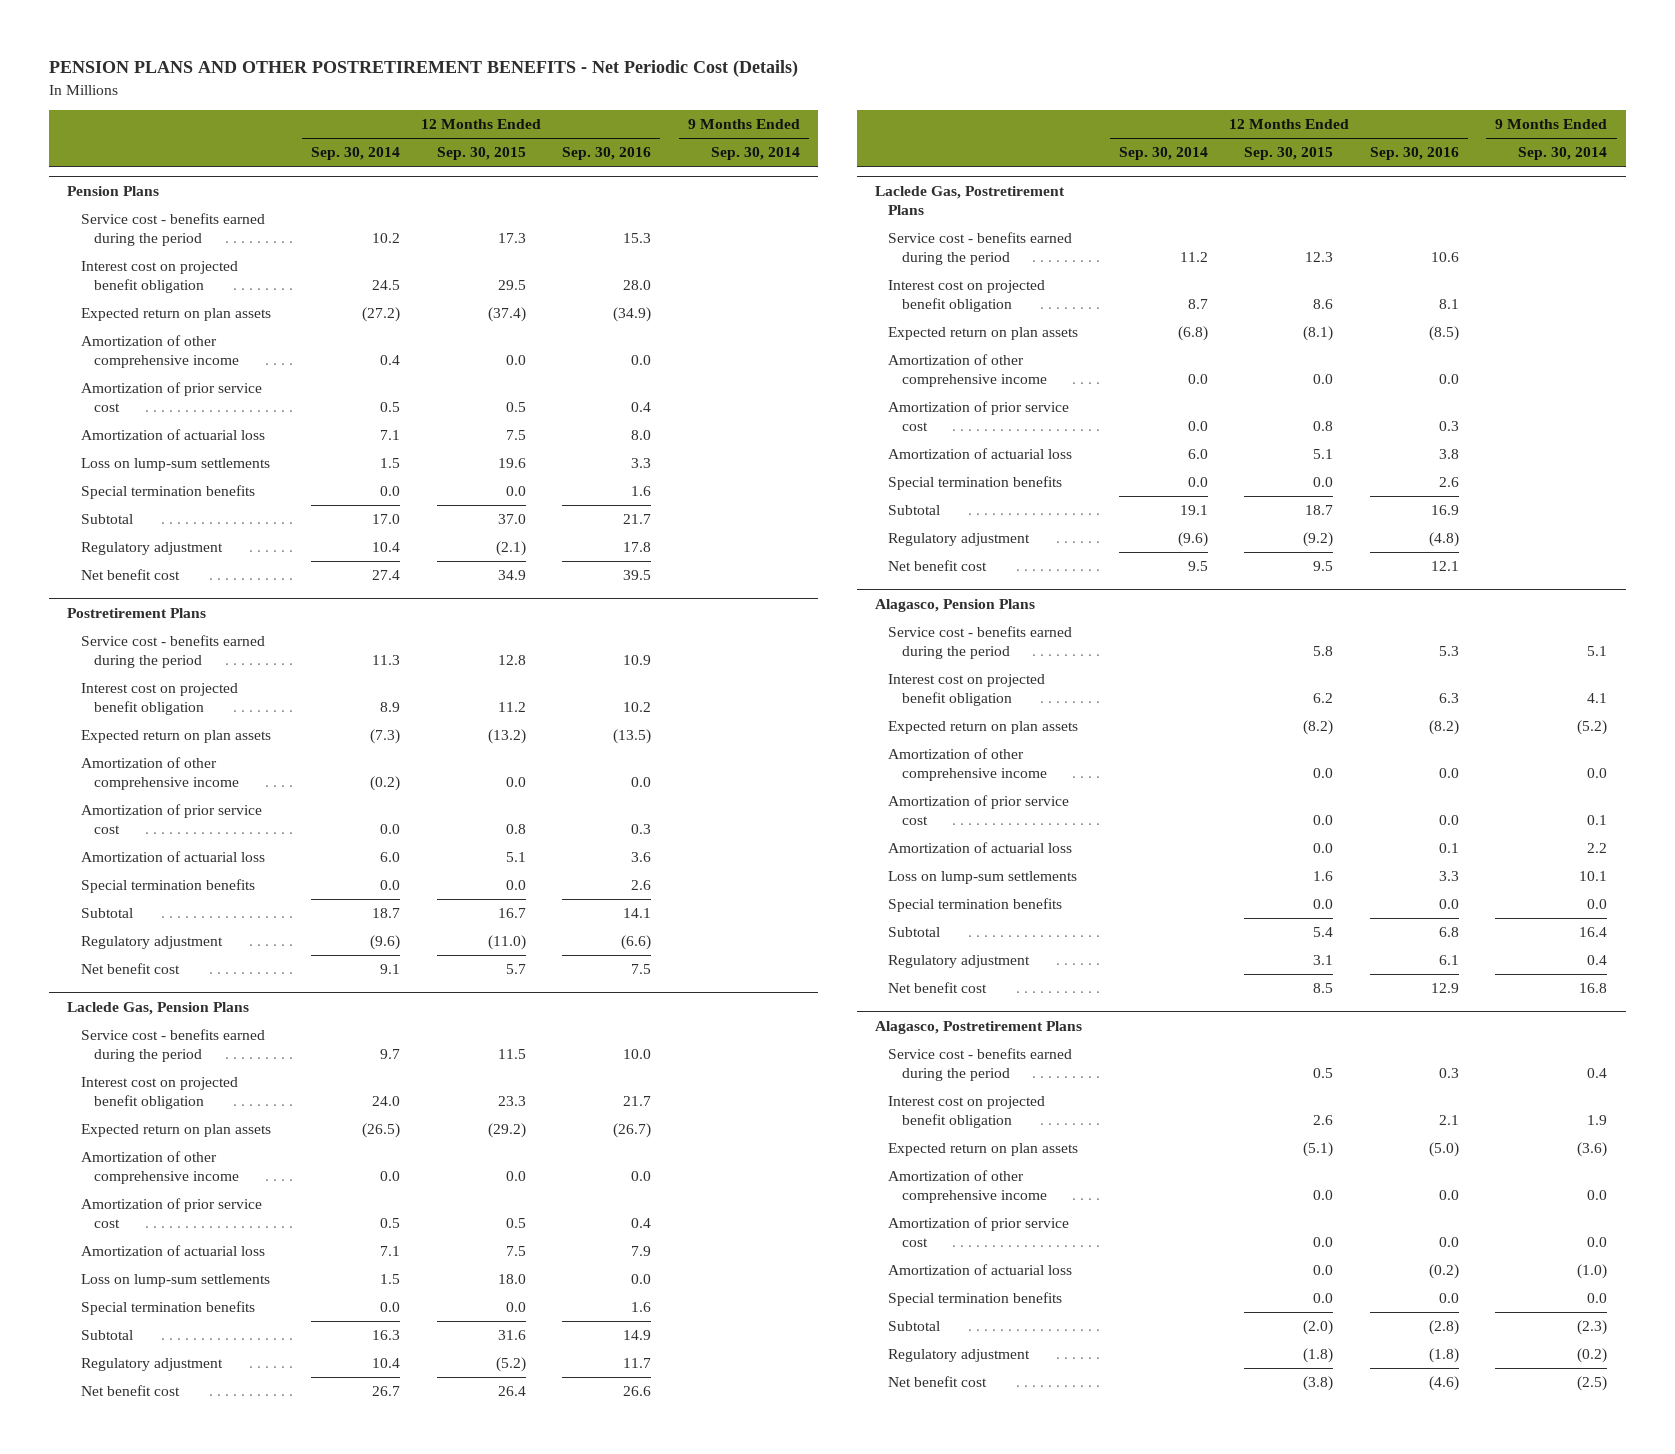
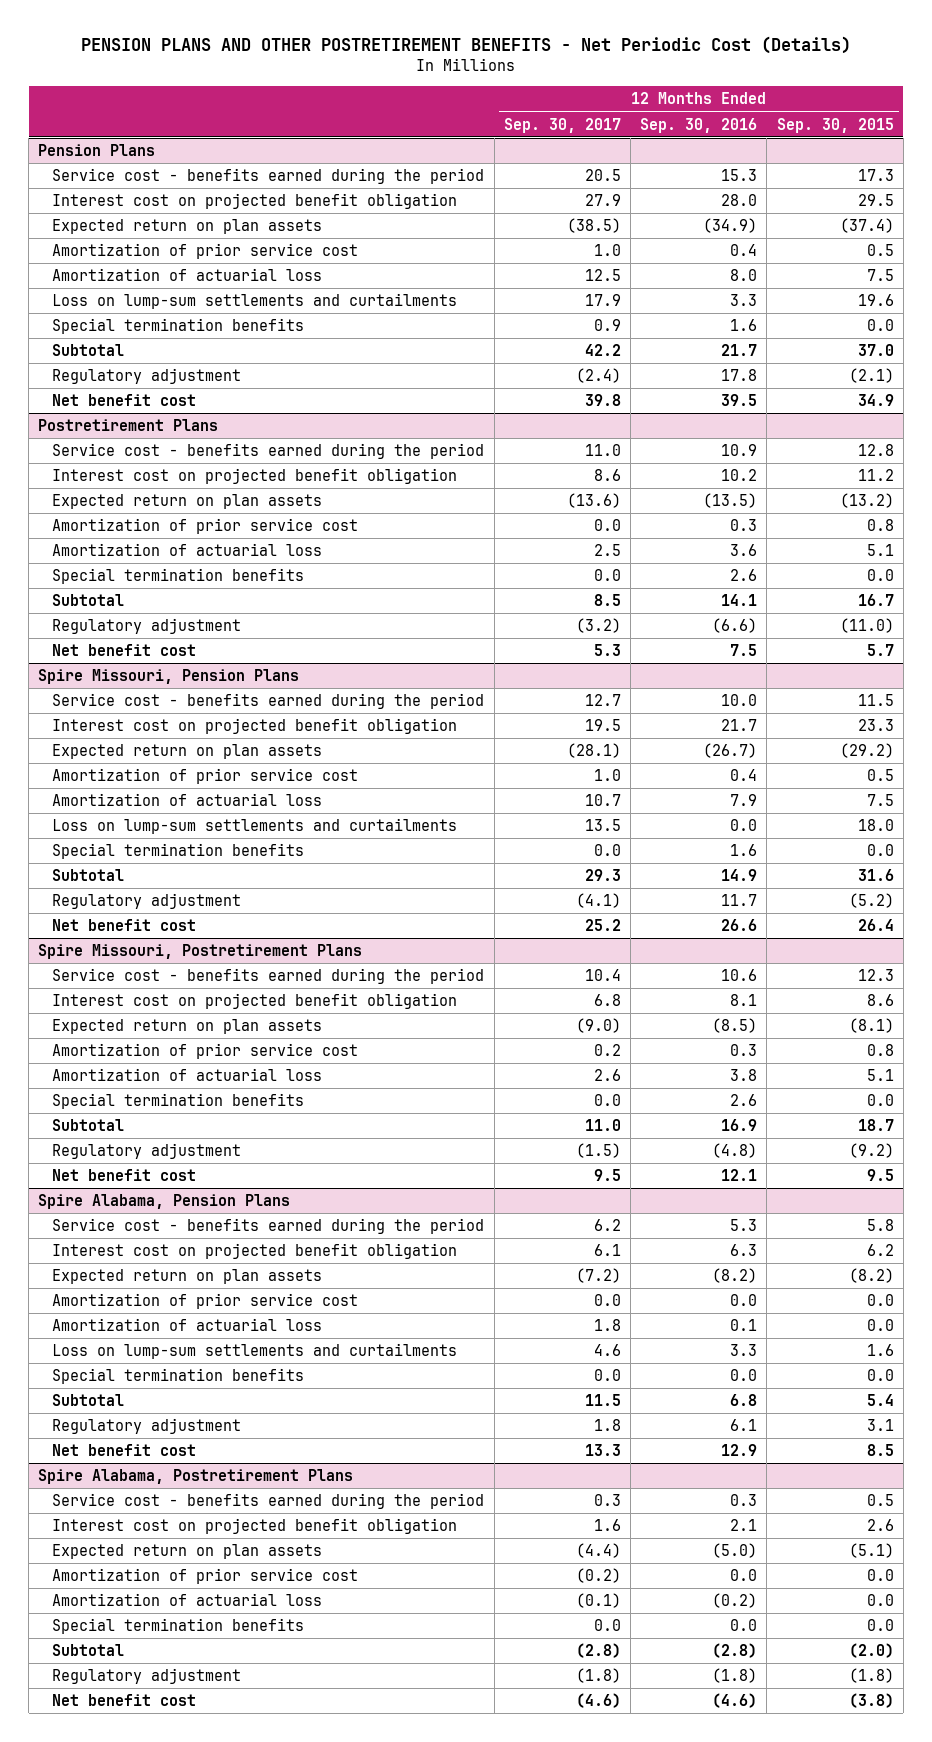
- | 12 Months Ended Sep. 30, 2014 | 12 Months Ended Sep. 30, 2015 | 12 Months Ended Sep. 30, 2016 | 9 Months Ended Sep. 30, 2014
+ | 12 Months Ended Sep. 30, 2017 | 12 Months Ended Sep. 30, 2016 | 12 Months Ended Sep. 30, 2015
@ Pension Plans
- Amortization of other comprehensive income | 0.4 | 0.0 | 0.0 |
- Loss on lump-sum settlements | 1.5 | 19.6 | 3.3 |
+ Loss on lump-sum settlements and curtailments | 17.9 | 3.3 | 19.6
@ Postretirement Plans
- Amortization of other comprehensive income | (0.2) | 0.0 | 0.0 |
- Laclede Gas, Pension Plans
+ Spire Missouri, Pension Plans
- Amortization of other comprehensive income | 0.0 | 0.0 | 0.0 |
- Loss on lump-sum settlements | 1.5 | 18.0 | 0.0 |
+ Loss on lump-sum settlements and curtailments | 13.5 | 0.0 | 18.0
- Laclede Gas, Postretirement Plans
+ Spire Missouri, Postretirement Plans
- Amortization of other comprehensive income | 0.0 | 0.0 | 0.0 |
- Alagasco, Pension Plans
+ Spire Alabama, Pension Plans
- Amortization of other comprehensive income | | 0.0 | 0.0 | 0.0
- Loss on lump-sum settlements | | 1.6 | 3.3 | 10.1
+ Loss on lump-sum settlements and curtailments | 4.6 | 3.3 | 1.6
- Alagasco, Postretirement Plans
+ Spire Alabama, Postretirement Plans
- Amortization of other comprehensive income | | 0.0 | 0.0 | 0.0

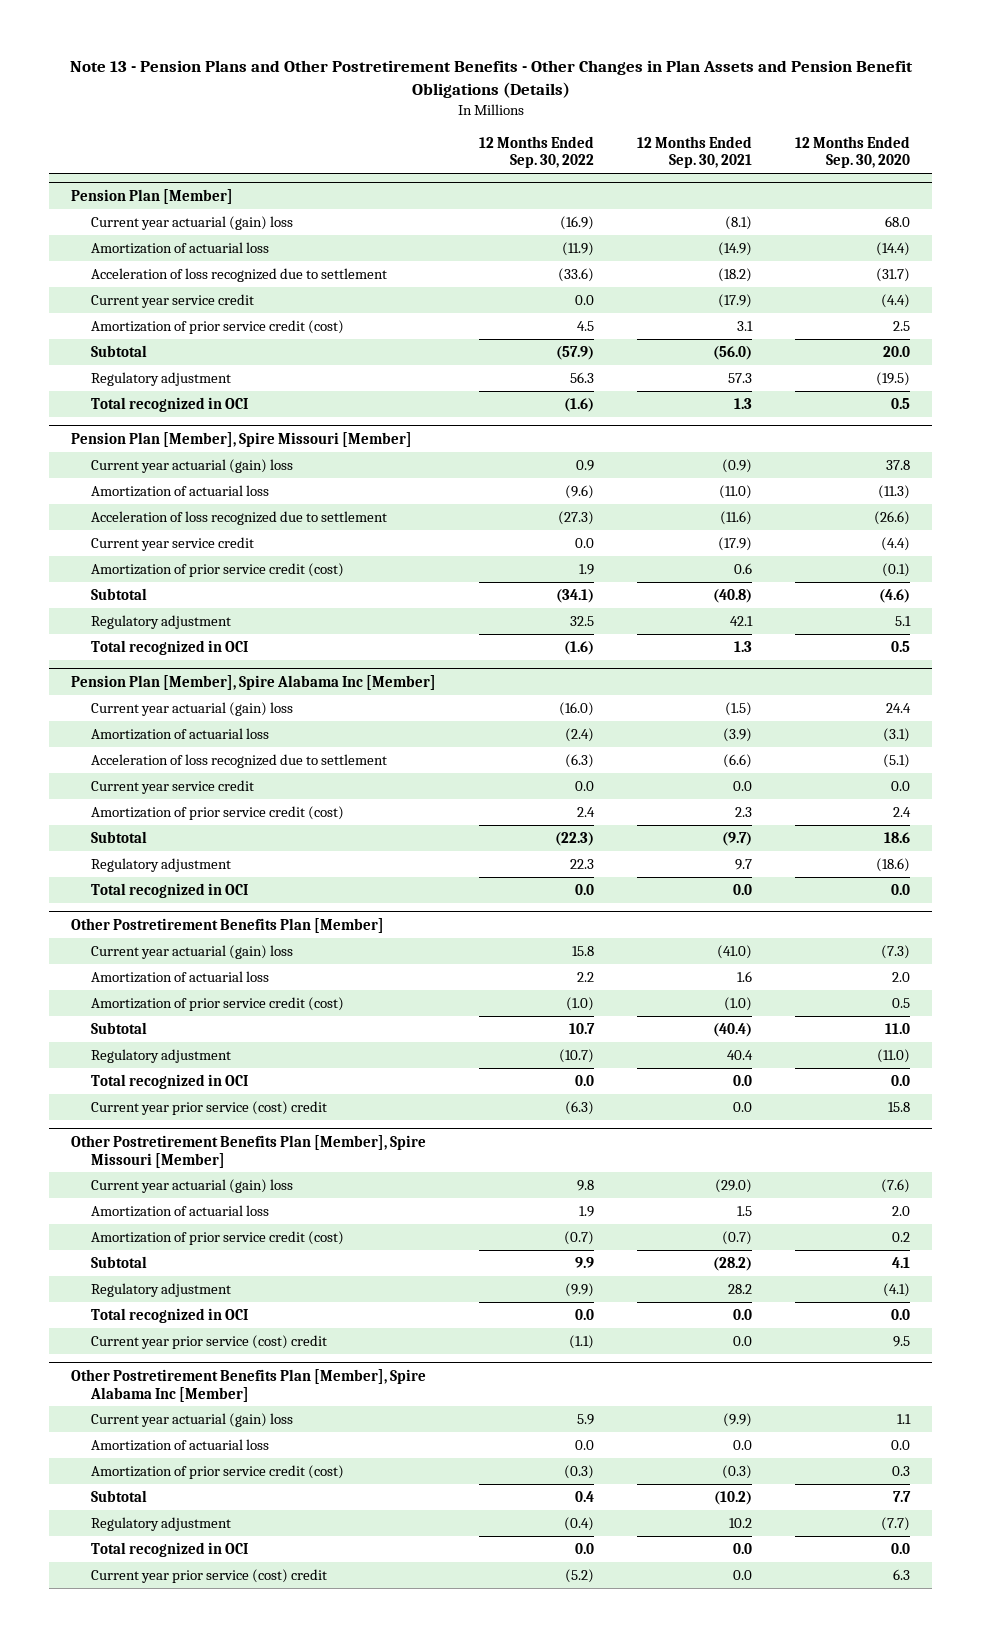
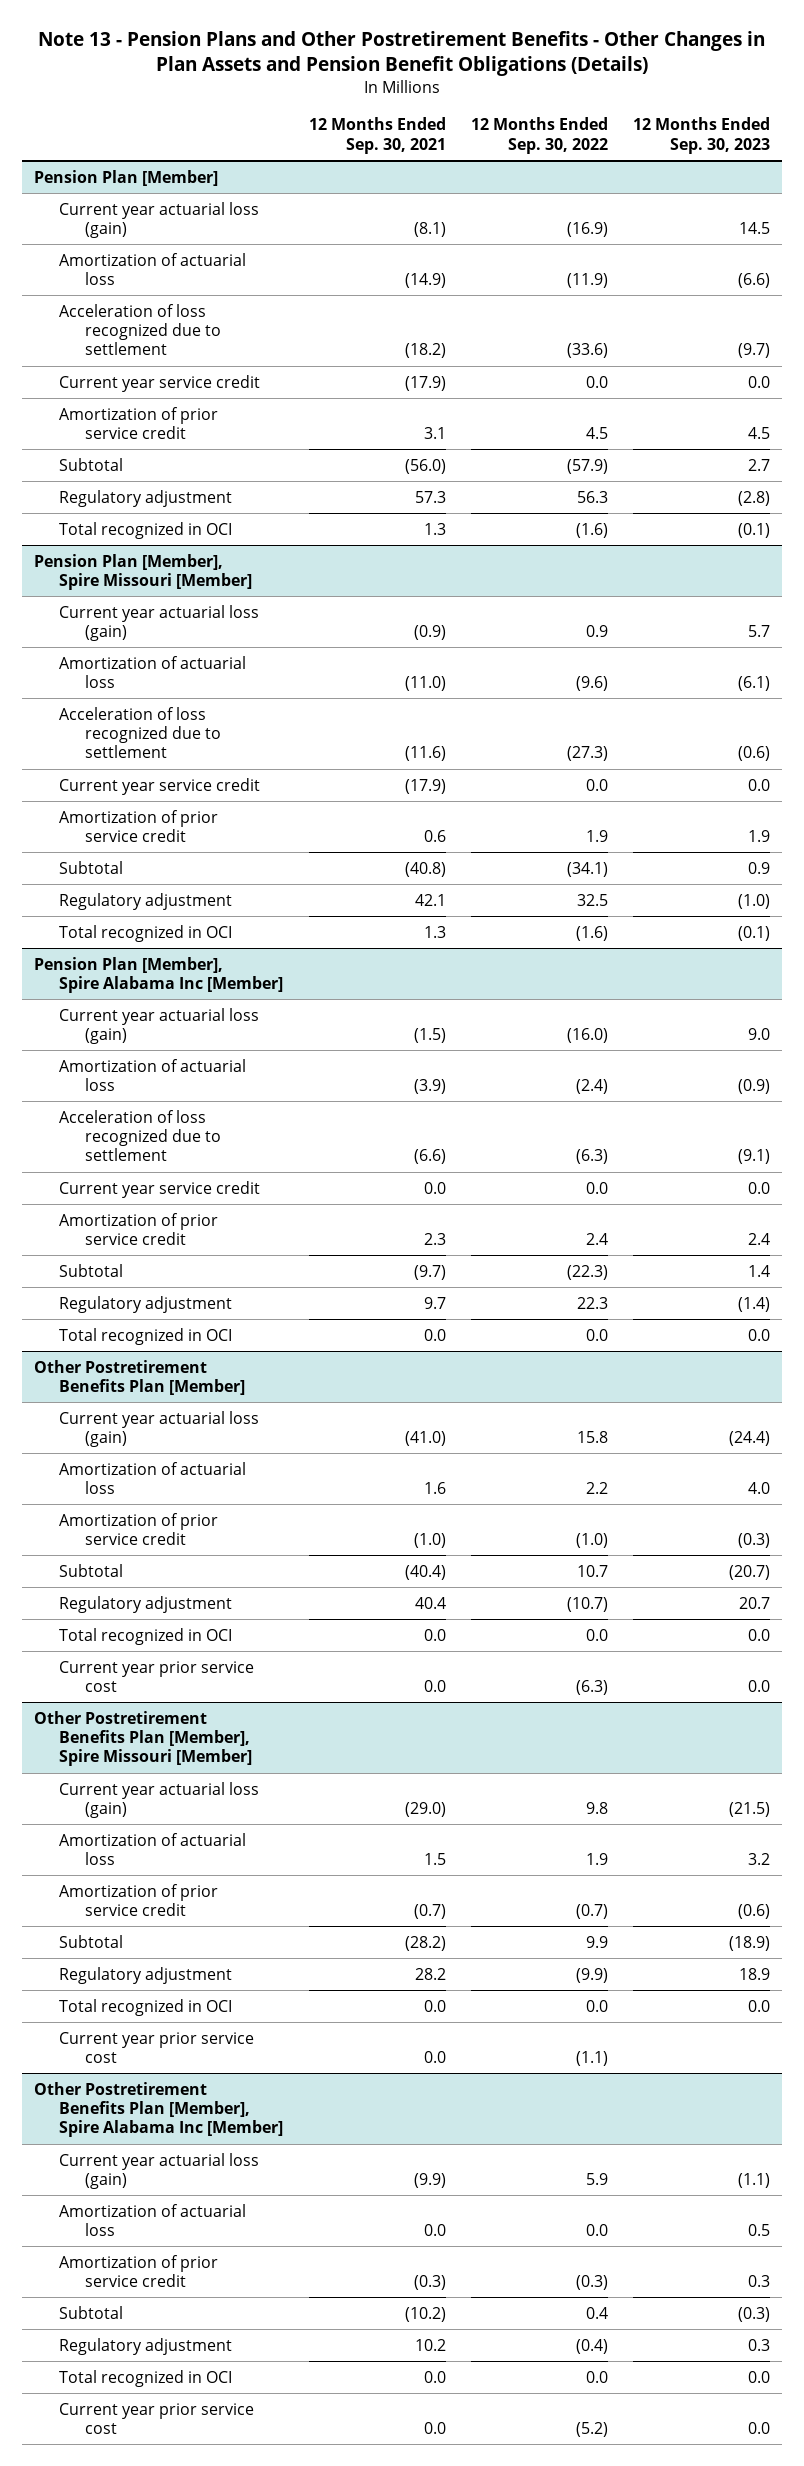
- | 12 Months Ended Sep. 30, 2022 | 12 Months Ended Sep. 30, 2021 | 12 Months Ended Sep. 30, 2020
+ | 12 Months Ended Sep. 30, 2021 | 12 Months Ended Sep. 30, 2022 | 12 Months Ended Sep. 30, 2023
@ Pension Plan [Member]
- Current year actuarial (gain) loss | (16.9) | (8.1) | 68.0
+ Current year actuarial loss (gain) | (8.1) | (16.9) | 14.5
- Amortization of prior service credit (cost) | 4.5 | 3.1 | 2.5
+ Amortization of prior service credit | 3.1 | 4.5 | 4.5
@ Pension Plan [Member], Spire Missouri [Member]
- Current year actuarial (gain) loss | 0.9 | (0.9) | 37.8
+ Current year actuarial loss (gain) | (0.9) | 0.9 | 5.7
- Amortization of prior service credit (cost) | 1.9 | 0.6 | (0.1)
+ Amortization of prior service credit | 0.6 | 1.9 | 1.9
@ Pension Plan [Member], Spire Alabama Inc [Member]
- Current year actuarial (gain) loss | (16.0) | (1.5) | 24.4
+ Current year actuarial loss (gain) | (1.5) | (16.0) | 9.0
- Amortization of prior service credit (cost) | 2.4 | 2.3 | 2.4
+ Amortization of prior service credit | 2.3 | 2.4 | 2.4
@ Other Postretirement Benefits Plan [Member]
- Current year actuarial (gain) loss | 15.8 | (41.0) | (7.3)
+ Current year actuarial loss (gain) | (41.0) | 15.8 | (24.4)
- Amortization of prior service credit (cost) | (1.0) | (1.0) | 0.5
+ Amortization of prior service credit | (1.0) | (1.0) | (0.3)
- Current year prior service (cost) credit | (6.3) | 0.0 | 15.8
+ Current year prior service cost | 0.0 | (6.3) | 0.0
@ Other Postretirement Benefits Plan [Member], Spire Missouri [Member]
- Current year actuarial (gain) loss | 9.8 | (29.0) | (7.6)
+ Current year actuarial loss (gain) | (29.0) | 9.8 | (21.5)
- Amortization of prior service credit (cost) | (0.7) | (0.7) | 0.2
+ Amortization of prior service credit | (0.7) | (0.7) | (0.6)
- Current year prior service (cost) credit | (1.1) | 0.0 | 9.5
+ Current year prior service cost | 0.0 | (1.1) |
@ Other Postretirement Benefits Plan [Member], Spire Alabama Inc [Member]
- Current year actuarial (gain) loss | 5.9 | (9.9) | 1.1
+ Current year actuarial loss (gain) | (9.9) | 5.9 | (1.1)
- Amortization of prior service credit (cost) | (0.3) | (0.3) | 0.3
+ Amortization of prior service credit | (0.3) | (0.3) | 0.3
- Current year prior service (cost) credit | (5.2) | 0.0 | 6.3
+ Current year prior service cost | 0.0 | (5.2) | 0.0

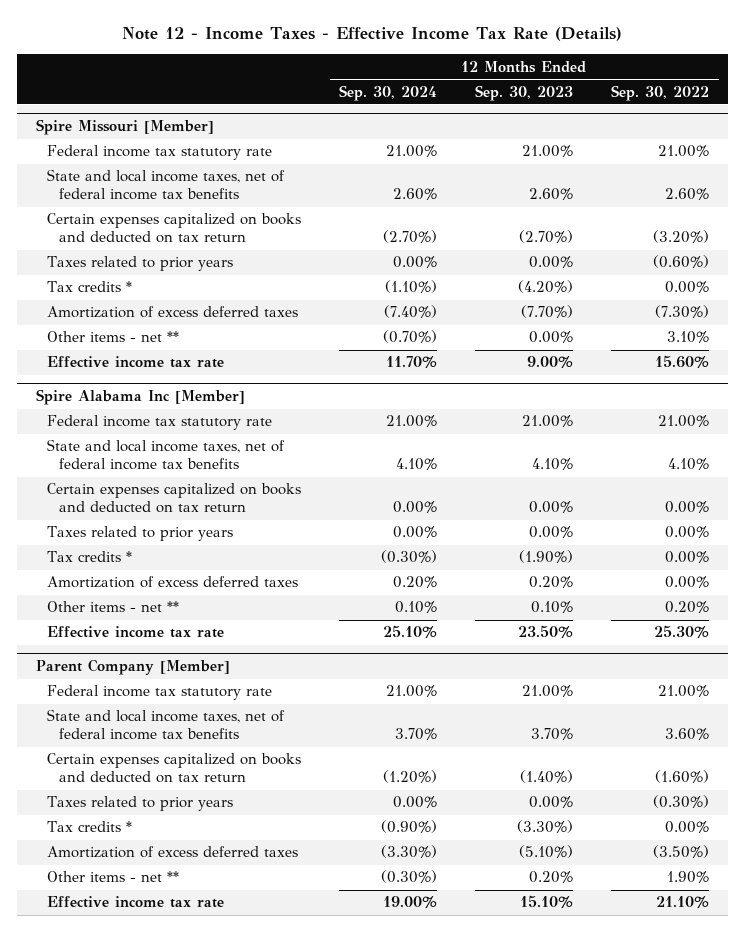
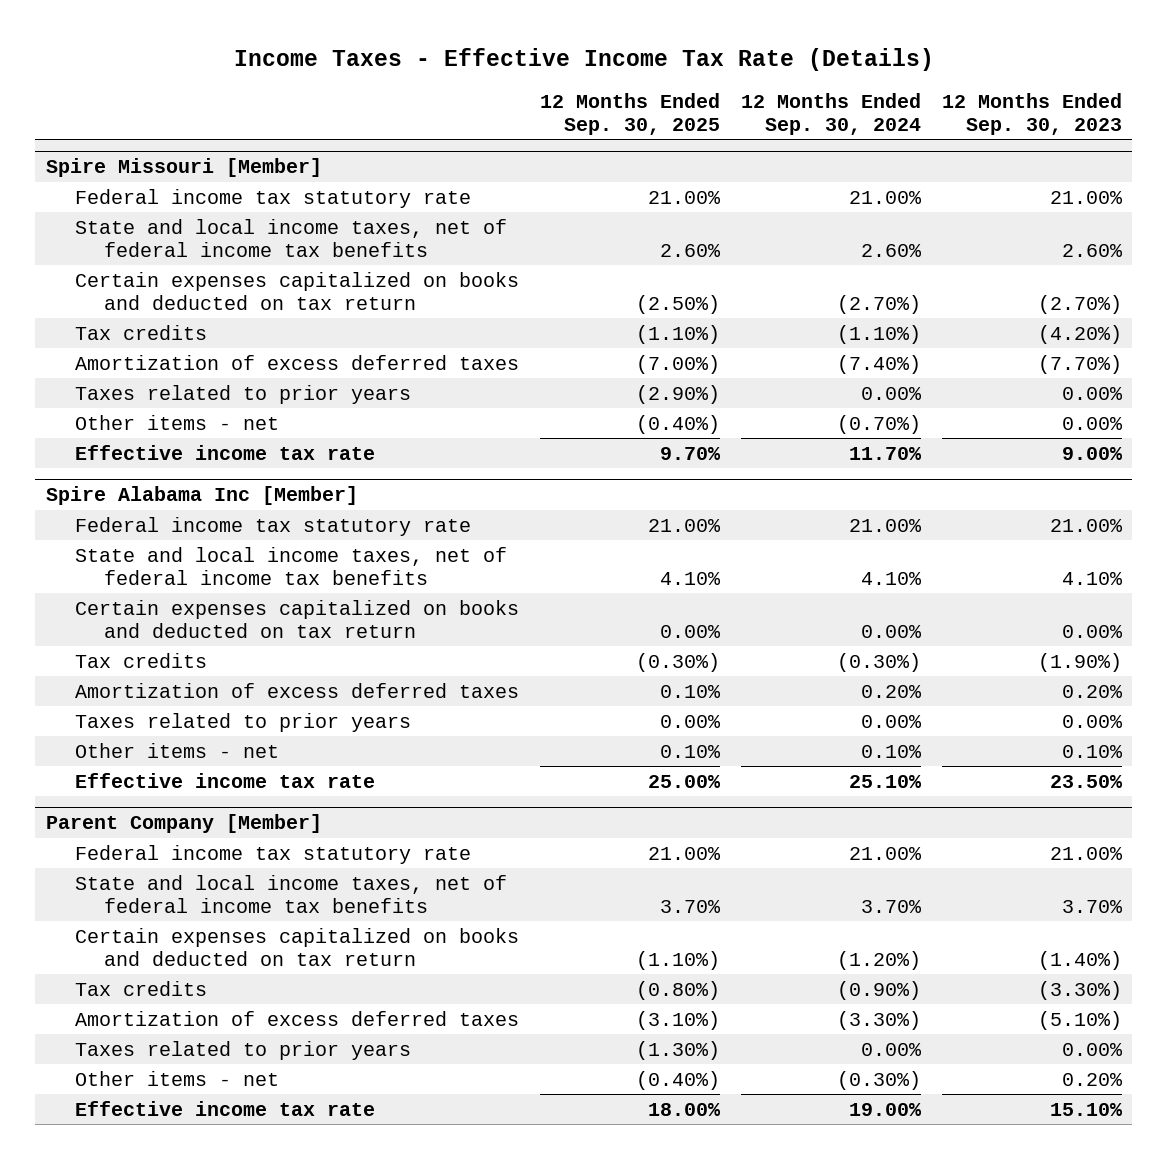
- Note 12 - Income Taxes - Effective Income Tax Rate (Details)
+ Income Taxes - Effective Income Tax Rate (Details)
- | 12 Months Ended Sep. 30, 2024 | 12 Months Ended Sep. 30, 2023 | 12 Months Ended Sep. 30, 2022
+ | 12 Months Ended Sep. 30, 2025 | 12 Months Ended Sep. 30, 2024 | 12 Months Ended Sep. 30, 2023
@ Spire Missouri [Member]
- Tax credits * | (1.10%) | (4.20%) | 0.00%
+ Tax credits | (1.10%) | (1.10%) | (4.20%)
- Other items - net ** | (0.70%) | 0.00% | 3.10%
moved down: Taxes related to prior years | (2.90%) | 0.00% | 0.00%
+ Other items - net | (0.40%) | (0.70%) | 0.00%
@ Spire Alabama Inc [Member]
- Tax credits * | (0.30%) | (1.90%) | 0.00%
+ Tax credits | (0.30%) | (0.30%) | (1.90%)
- Other items - net ** | 0.10% | 0.10% | 0.20%
moved down: Taxes related to prior years | 0.00% | 0.00% | 0.00%
+ Other items - net | 0.10% | 0.10% | 0.10%
@ Parent Company [Member]
- Tax credits * | (0.90%) | (3.30%) | 0.00%
+ Tax credits | (0.80%) | (0.90%) | (3.30%)
- Other items - net ** | (0.30%) | 0.20% | 1.90%
moved down: Taxes related to prior years | (1.30%) | 0.00% | 0.00%
+ Other items - net | (0.40%) | (0.30%) | 0.20%

